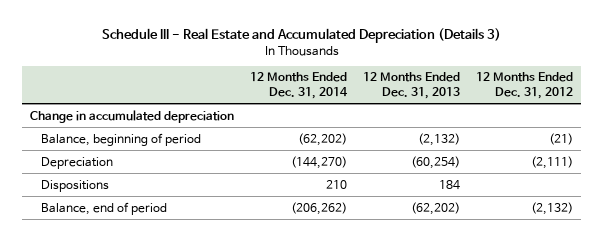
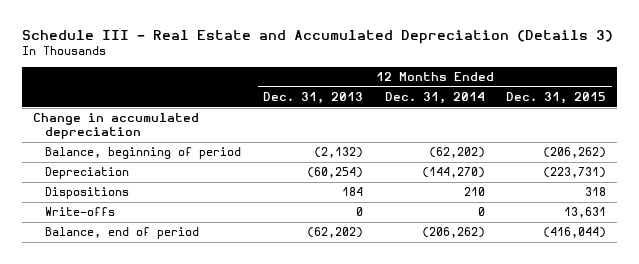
- | 12 Months Ended Dec. 31, 2014 | 12 Months Ended Dec. 31, 2013 | 12 Months Ended Dec. 31, 2012
+ | 12 Months Ended Dec. 31, 2013 | 12 Months Ended Dec. 31, 2014 | 12 Months Ended Dec. 31, 2015
+ Write-offs | 0 | 0 | 13,631

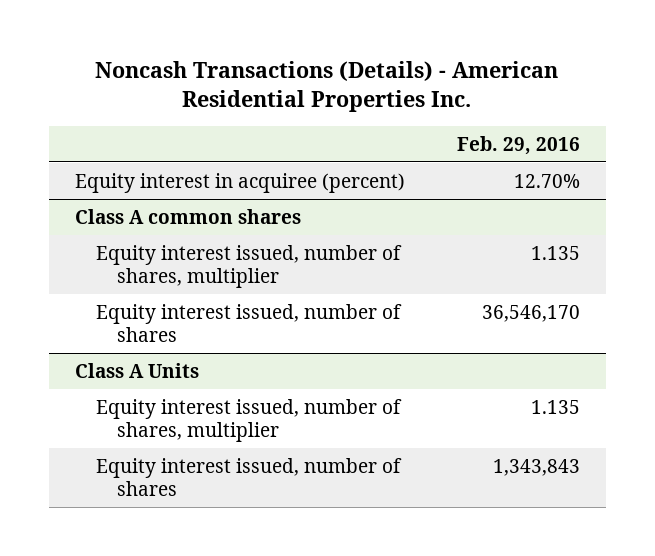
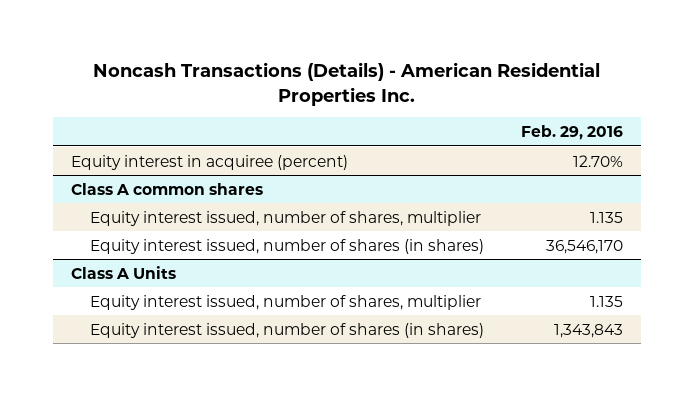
@ Class A common shares
- Equity interest issued, number of shares | 36,546,170
+ Equity interest issued, number of shares (in shares) | 36,546,170
@ Class A Units
- Equity interest issued, number of shares | 1,343,843
+ Equity interest issued, number of shares (in shares) | 1,343,843

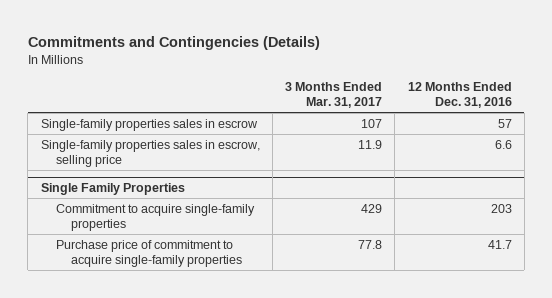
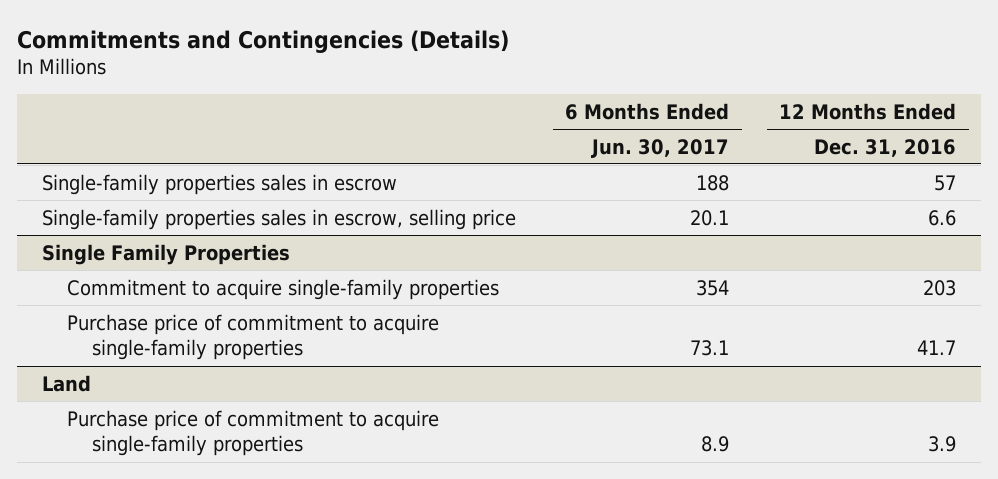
- | 3 Months Ended Mar. 31, 2017 | 12 Months Ended Dec. 31, 2016
+ | 6 Months Ended Jun. 30, 2017 | 12 Months Ended Dec. 31, 2016
+ Land
+ Purchase price of commitment to acquire single-family properties | 8.9 | 3.9

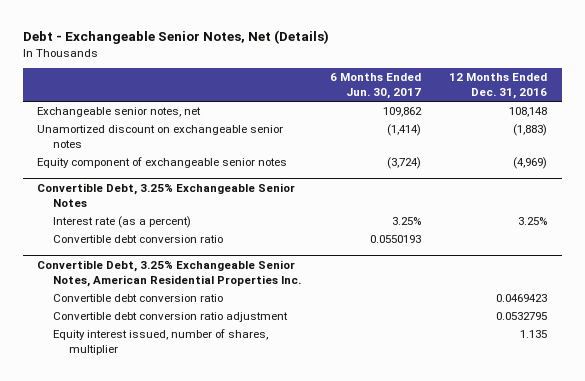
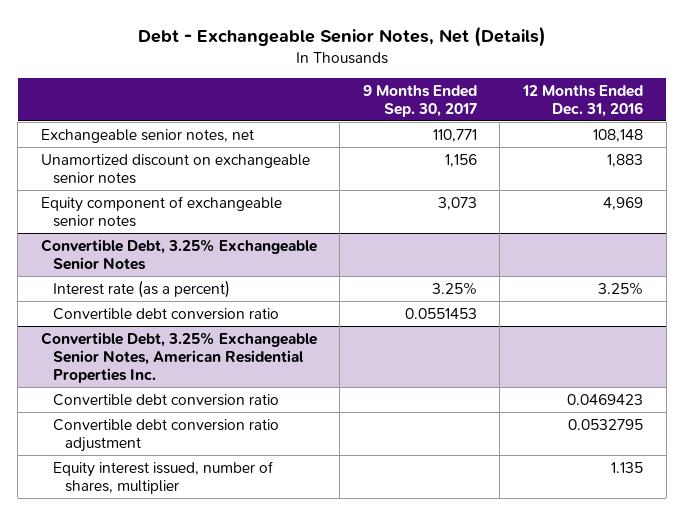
- | 6 Months Ended Jun. 30, 2017 | 12 Months Ended Dec. 31, 2016
+ | 9 Months Ended Sep. 30, 2017 | 12 Months Ended Dec. 31, 2016
- Unamortized discount on exchangeable senior notes | (1,414) | (1,883)
- Equity component of exchangeable senior notes | (3,724) | (4,969)
+ Unamortized discount on exchangeable senior notes | 1,156 | 1,883
+ Equity component of exchangeable senior notes | 3,073 | 4,969

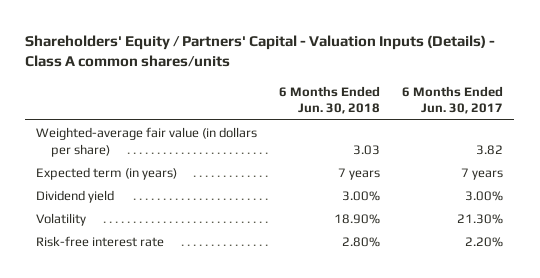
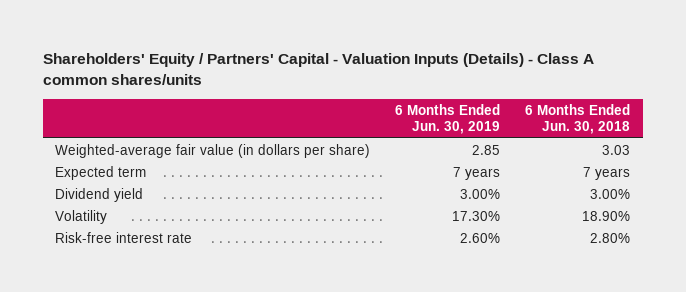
- | 6 Months Ended Jun. 30, 2018 | 6 Months Ended Jun. 30, 2017
+ | 6 Months Ended Jun. 30, 2019 | 6 Months Ended Jun. 30, 2018
- Expected term (in years) | 7 years | 7 years
+ Expected term | 7 years | 7 years

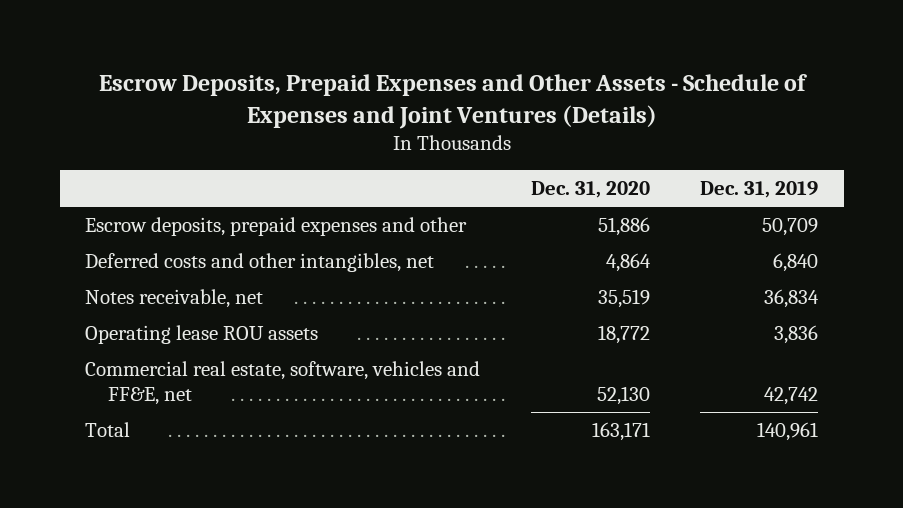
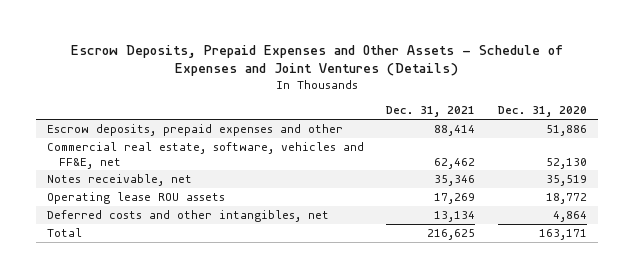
- | Dec. 31, 2020 | Dec. 31, 2019
+ | Dec. 31, 2021 | Dec. 31, 2020
moved up: Commercial real estate, software, vehicles and FF&E, net | 62,462 | 52,130
moved down: Deferred costs and other intangibles, net | 13,134 | 4,864

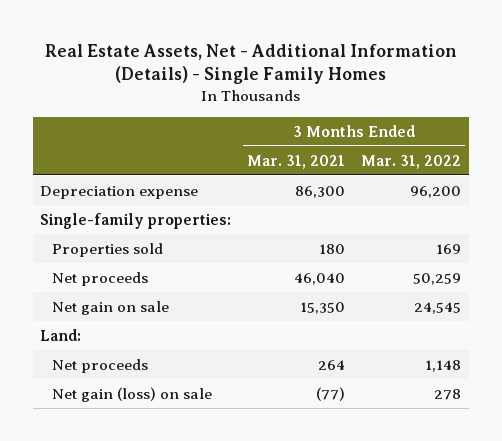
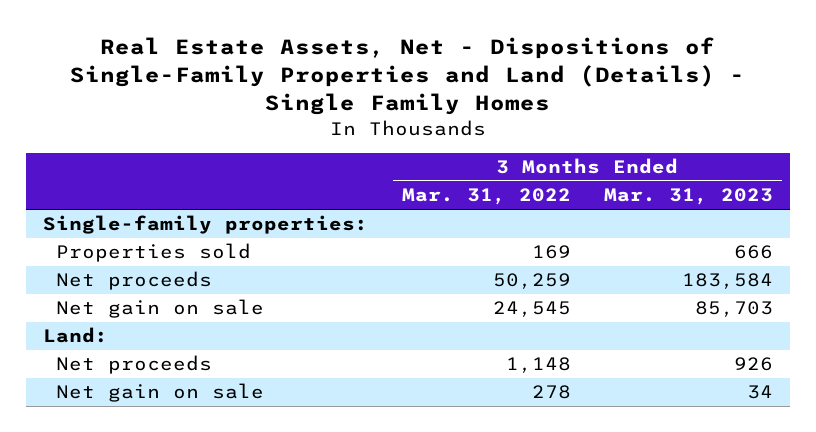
- Real Estate Assets, Net - Additional Information (Details) - Single Family Homes
+ Real Estate Assets, Net - Dispositions of Single-Family Properties and Land (Details) - Single Family Homes
- | 3 Months Ended Mar. 31, 2021 | 3 Months Ended Mar. 31, 2022
+ | 3 Months Ended Mar. 31, 2022 | 3 Months Ended Mar. 31, 2023
- Depreciation expense | 86,300 | 96,200
- Net gain (loss) on sale | (77) | 278
+ Net gain on sale | 278 | 34

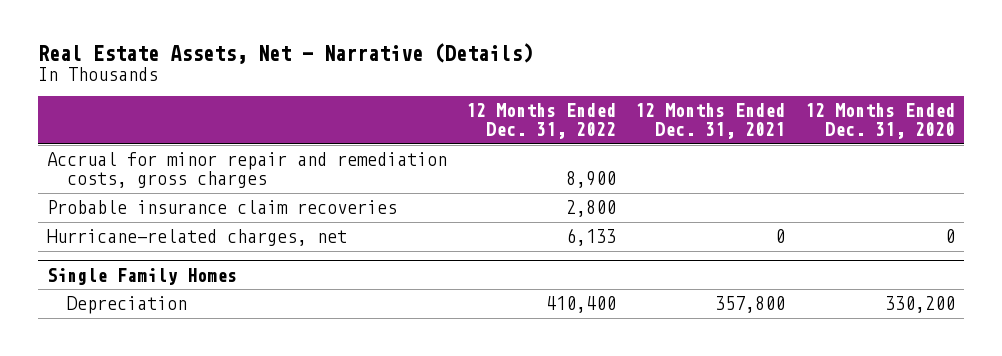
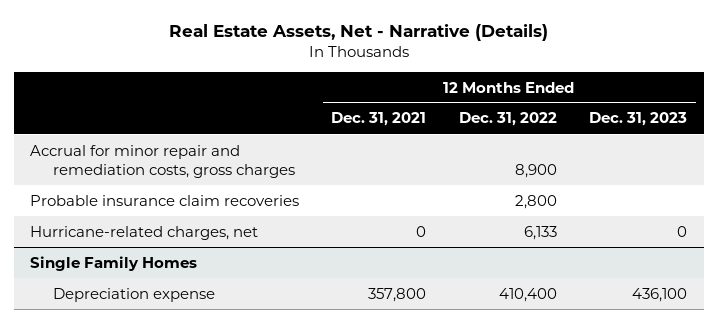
- | 12 Months Ended Dec. 31, 2022 | 12 Months Ended Dec. 31, 2021 | 12 Months Ended Dec. 31, 2020
+ | 12 Months Ended Dec. 31, 2021 | 12 Months Ended Dec. 31, 2022 | 12 Months Ended Dec. 31, 2023
@ Single Family Homes
- Depreciation | 410,400 | 357,800 | 330,200
+ Depreciation expense | 357,800 | 410,400 | 436,100

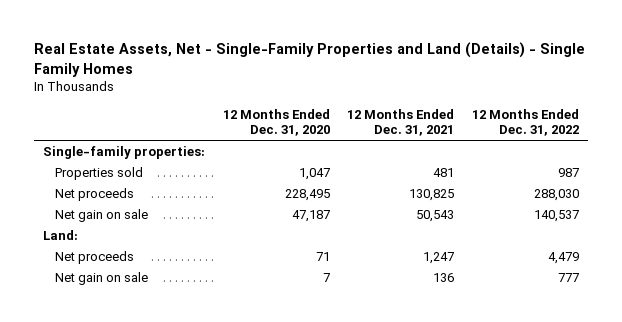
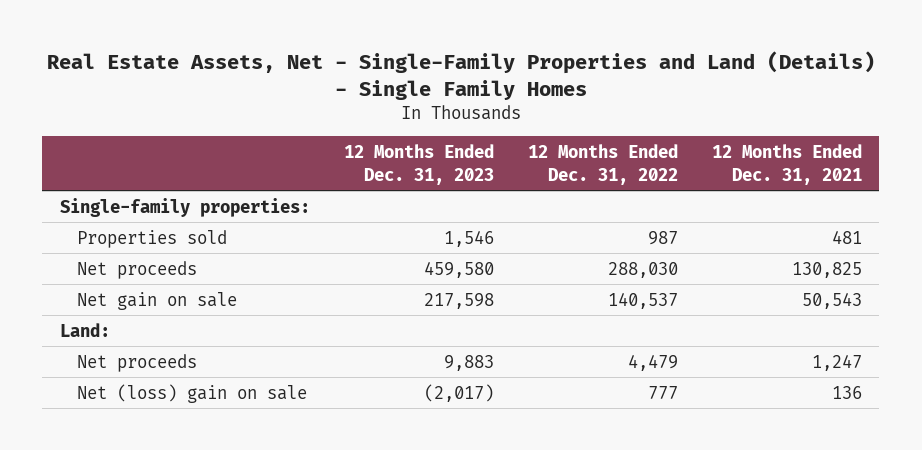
- | 12 Months Ended Dec. 31, 2020 | 12 Months Ended Dec. 31, 2021 | 12 Months Ended Dec. 31, 2022
+ | 12 Months Ended Dec. 31, 2023 | 12 Months Ended Dec. 31, 2022 | 12 Months Ended Dec. 31, 2021
- Net gain on sale | 7 | 136 | 777
+ Net (loss) gain on sale | (2,017) | 777 | 136

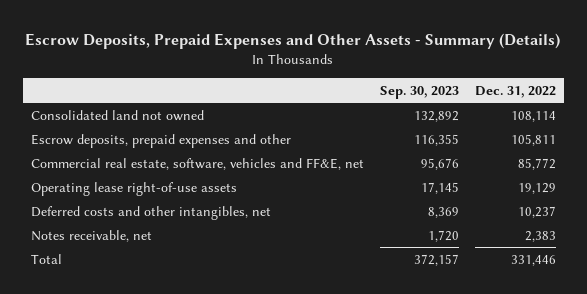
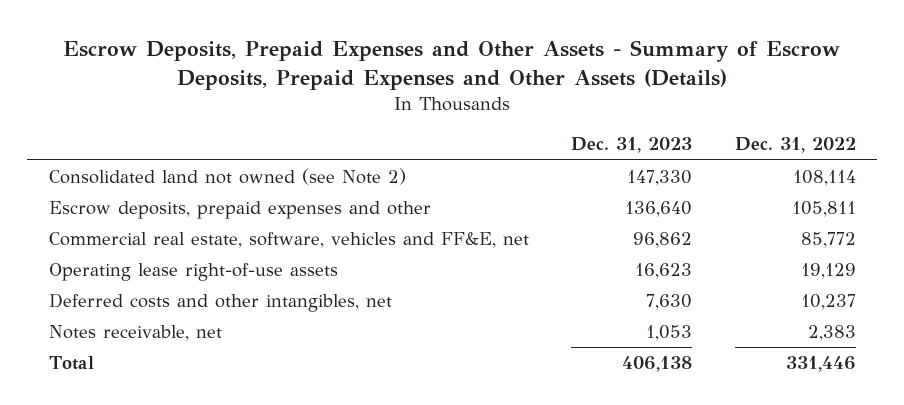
- Escrow Deposits, Prepaid Expenses and Other Assets - Summary (Details)
+ Escrow Deposits, Prepaid Expenses and Other Assets - Summary of Escrow Deposits, Prepaid Expenses and Other Assets (Details)
- | Sep. 30, 2023 | Dec. 31, 2022
+ | Dec. 31, 2023 | Dec. 31, 2022
- Consolidated land not owned | 132,892 | 108,114
+ Consolidated land not owned (see Note 2) | 147,330 | 108,114

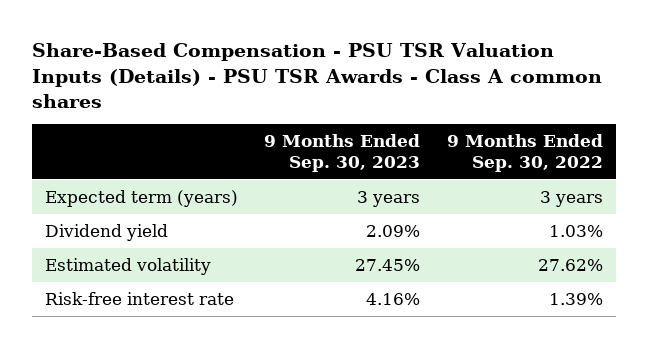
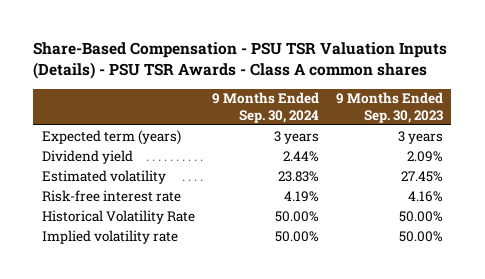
- | 9 Months Ended Sep. 30, 2023 | 9 Months Ended Sep. 30, 2022
+ | 9 Months Ended Sep. 30, 2024 | 9 Months Ended Sep. 30, 2023
+ Historical Volatility Rate | 50.00% | 50.00%
+ Implied volatility rate | 50.00% | 50.00%

